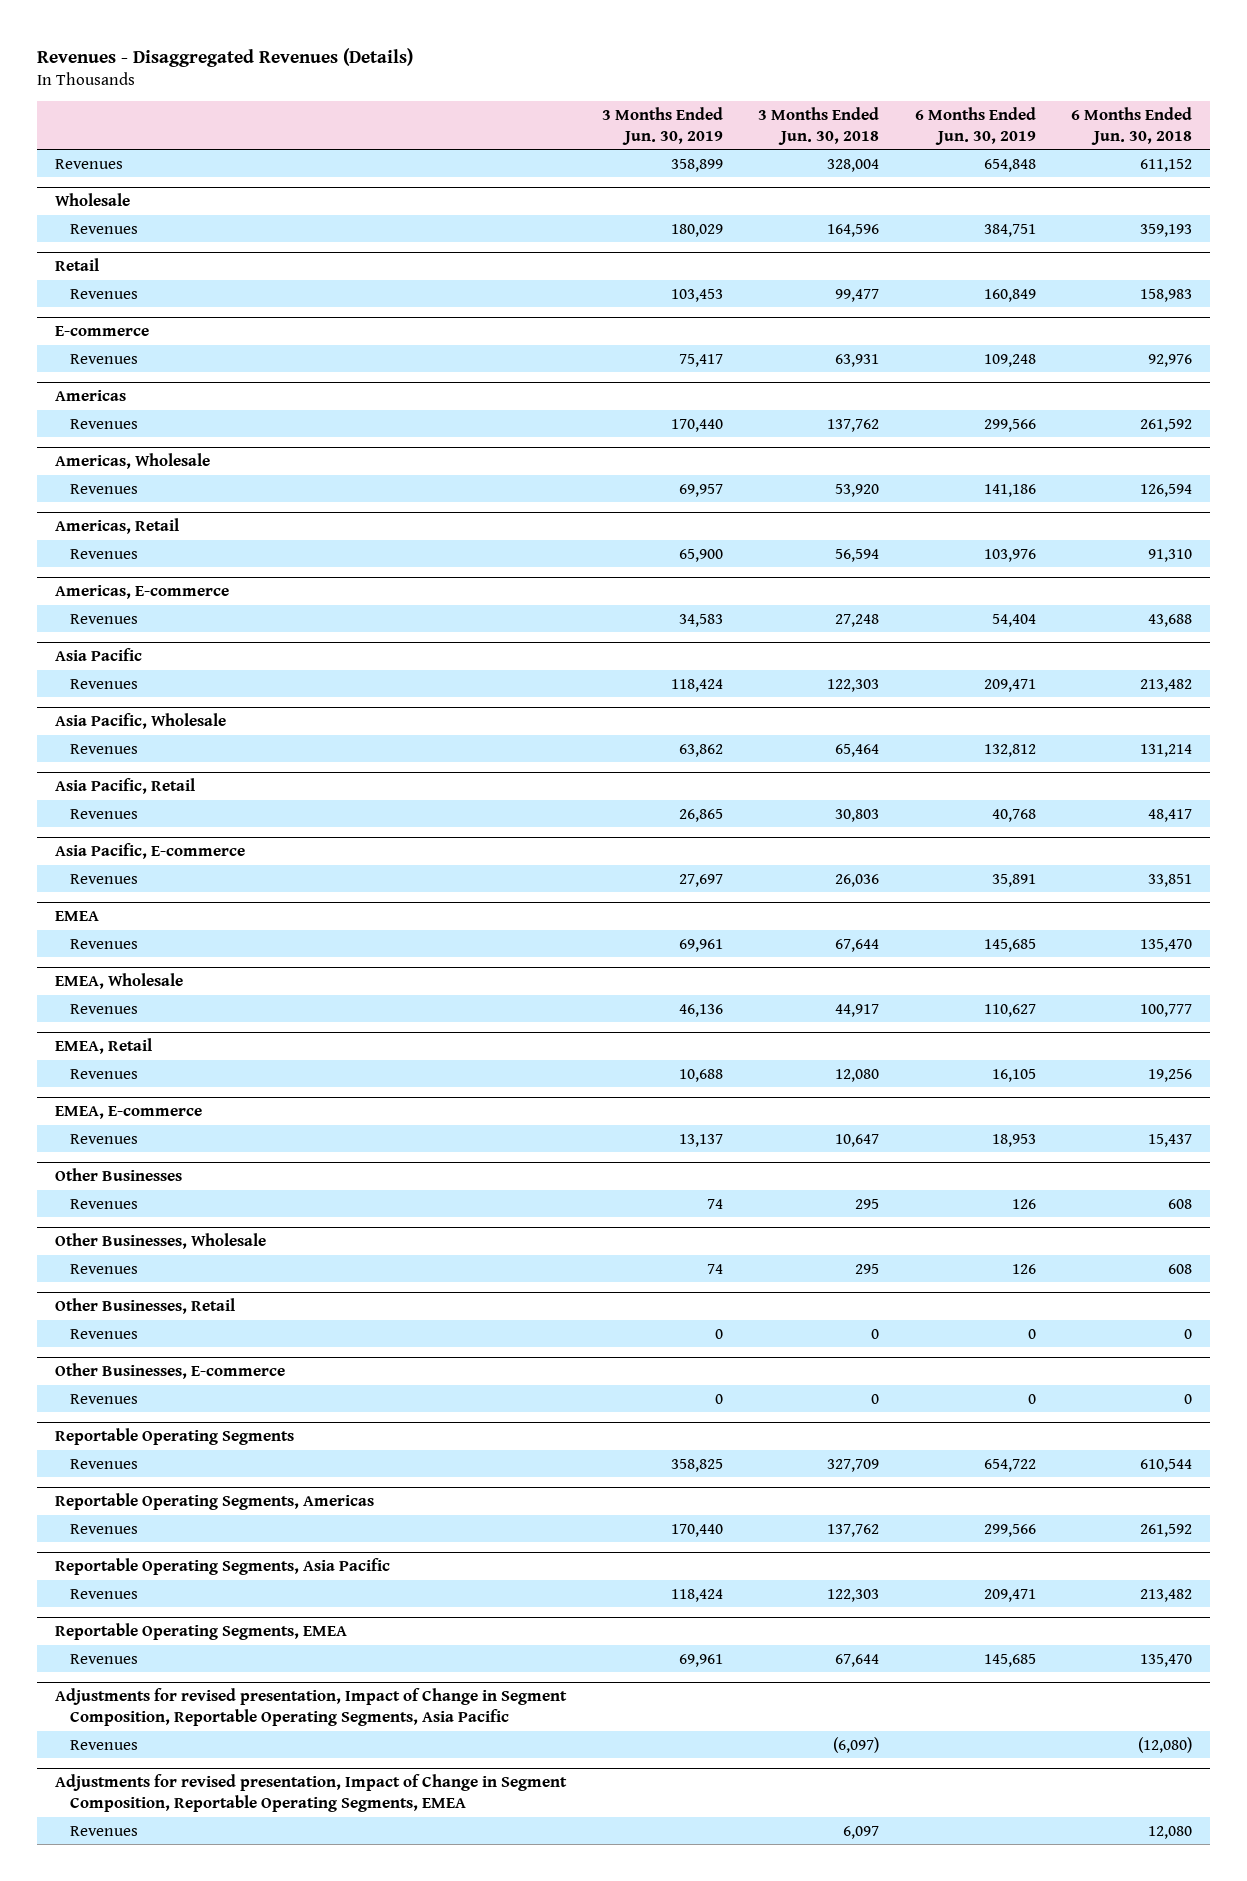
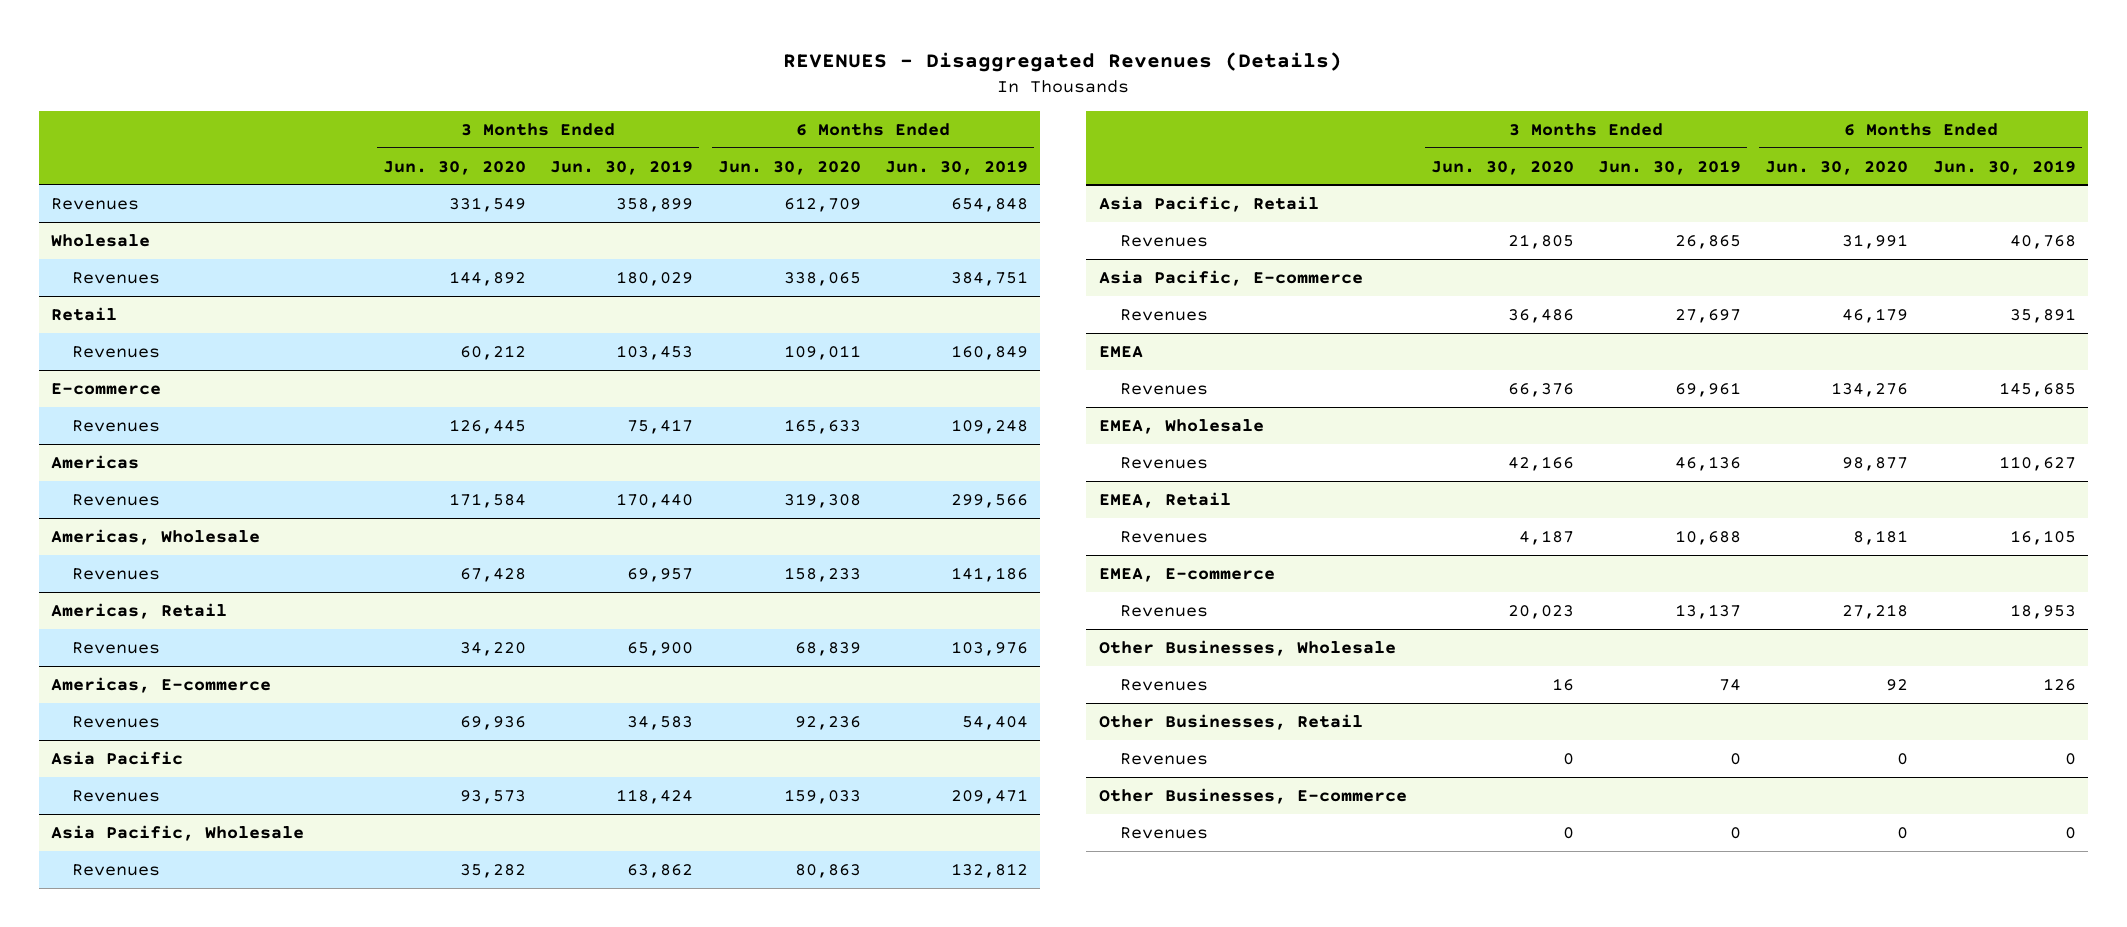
- Revenues - Disaggregated Revenues (Details)
+ REVENUES - Disaggregated Revenues (Details)
- | 3 Months Ended Jun. 30, 2019 | 3 Months Ended Jun. 30, 2018 | 6 Months Ended Jun. 30, 2019 | 6 Months Ended Jun. 30, 2018
+ | 3 Months Ended Jun. 30, 2020 | 3 Months Ended Jun. 30, 2019 | 6 Months Ended Jun. 30, 2020 | 6 Months Ended Jun. 30, 2019
- Other Businesses
- Revenues | 74 | 295 | 126 | 608
- Reportable Operating Segments
- Revenues | 358,825 | 327,709 | 654,722 | 610,544
- Reportable Operating Segments, Americas
- Revenues | 170,440 | 137,762 | 299,566 | 261,592
- Reportable Operating Segments, Asia Pacific
- Revenues | 118,424 | 122,303 | 209,471 | 213,482
- Reportable Operating Segments, EMEA
- Revenues | 69,961 | 67,644 | 145,685 | 135,470
- Adjustments for revised presentation, Impact of Change in Segment Composition, Reportable Operating Segments, Asia Pacific
- Revenues | | (6,097) | | (12,080)
- Adjustments for revised presentation, Impact of Change in Segment Composition, Reportable Operating Segments, EMEA
- Revenues | | 6,097 | | 12,080

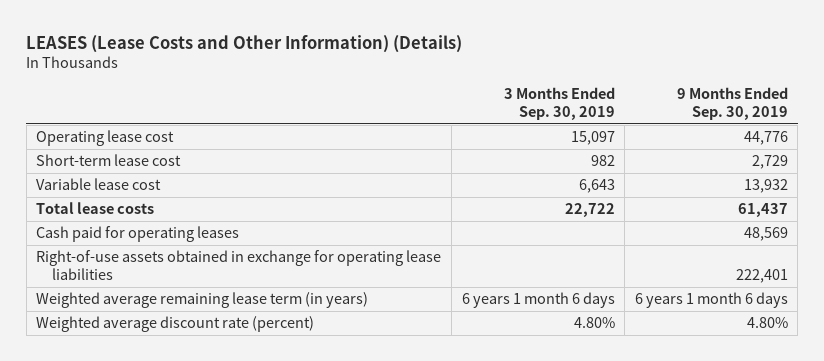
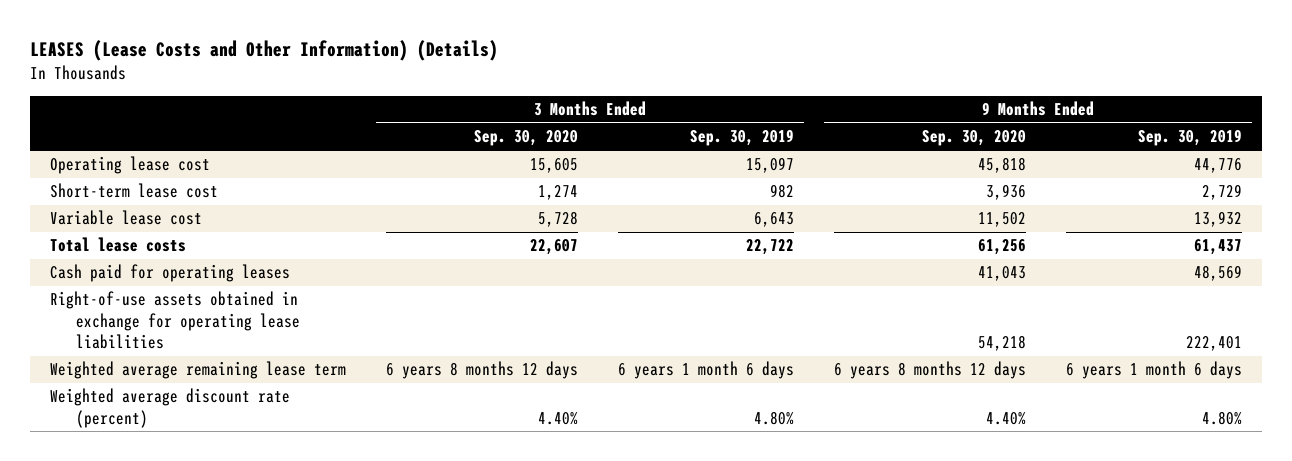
- | 3 Months Ended Sep. 30, 2019 | 9 Months Ended Sep. 30, 2019
+ | 3 Months Ended Sep. 30, 2020 | 3 Months Ended Sep. 30, 2019 | 9 Months Ended Sep. 30, 2020 | 9 Months Ended Sep. 30, 2019
- Weighted average remaining lease term (in years) | 6 years 1 month 6 days | 6 years 1 month 6 days
+ Weighted average remaining lease term | 6 years 8 months 12 days | 6 years 1 month 6 days | 6 years 8 months 12 days | 6 years 1 month 6 days

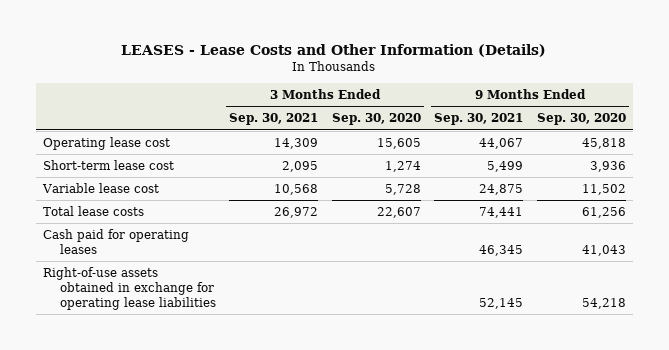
- LEASES (Lease Costs and Other Information) (Details)
+ LEASES - Lease Costs and Other Information (Details)
- | 3 Months Ended Sep. 30, 2020 | 3 Months Ended Sep. 30, 2019 | 9 Months Ended Sep. 30, 2020 | 9 Months Ended Sep. 30, 2019
+ | 3 Months Ended Sep. 30, 2021 | 3 Months Ended Sep. 30, 2020 | 9 Months Ended Sep. 30, 2021 | 9 Months Ended Sep. 30, 2020
- Weighted average remaining lease term | 6 years 8 months 12 days | 6 years 1 month 6 days | 6 years 8 months 12 days | 6 years 1 month 6 days
- Weighted average discount rate (percent) | 4.40% | 4.80% | 4.40% | 4.80%

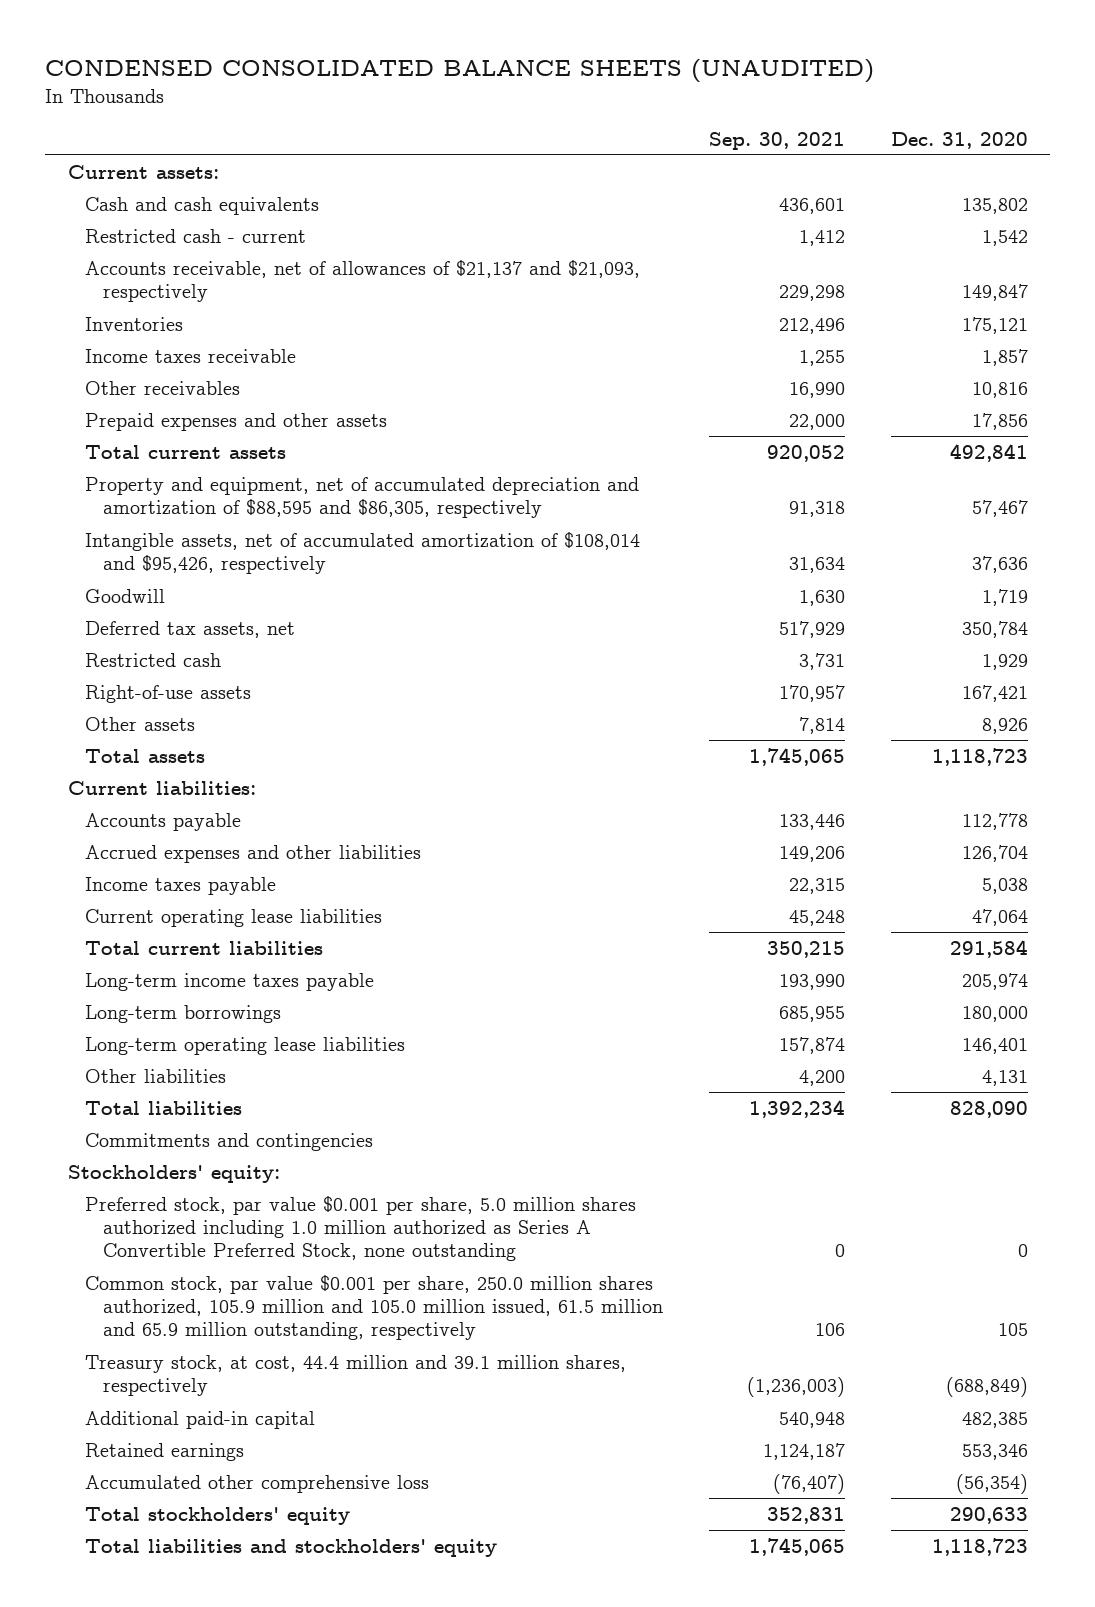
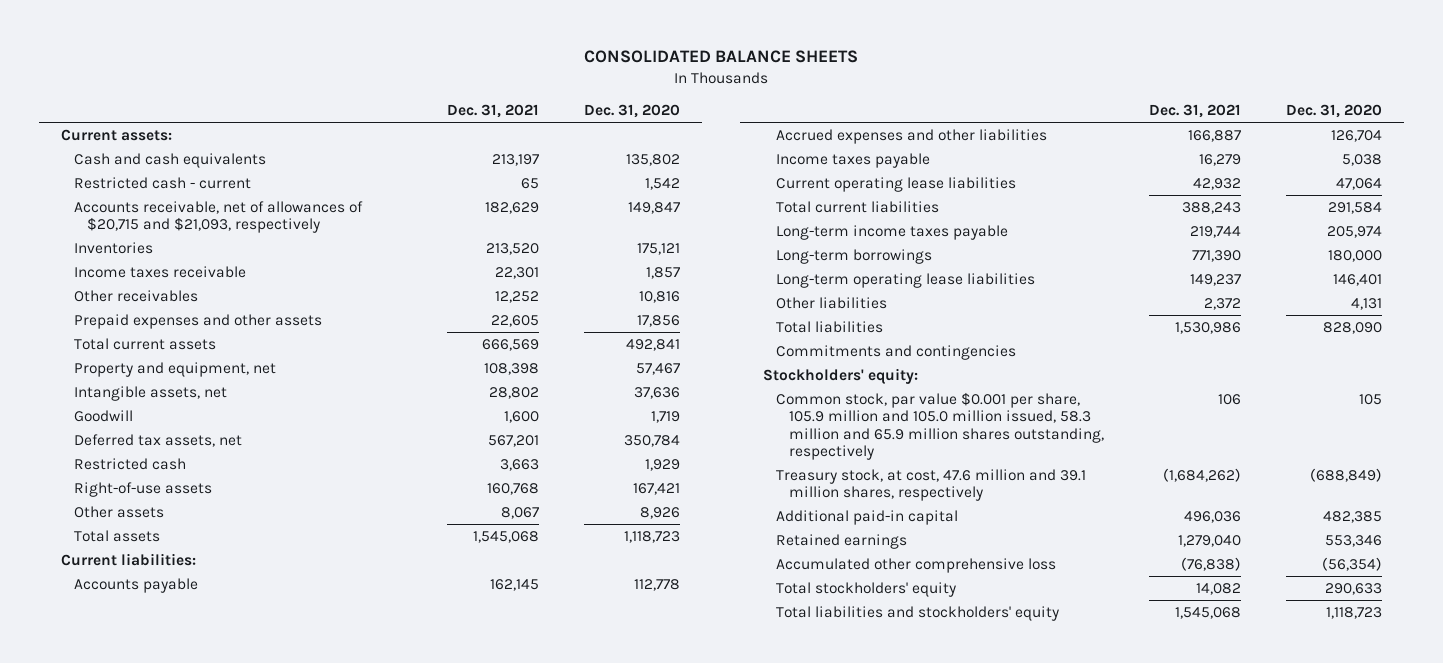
- CONDENSED CONSOLIDATED BALANCE SHEETS (UNAUDITED)
+ CONSOLIDATED BALANCE SHEETS
- | Sep. 30, 2021 | Dec. 31, 2020
+ | Dec. 31, 2021 | Dec. 31, 2020
- Accounts receivable, net of allowances of $21,137 and $21,093, respectively | 229,298 | 149,847
+ Accounts receivable, net of allowances of $20,715 and $21,093, respectively | 182,629 | 149,847
- Property and equipment, net of accumulated depreciation and amortization of $88,595 and $86,305, respectively | 91,318 | 57,467
- Intangible assets, net of accumulated amortization of $108,014 and $95,426, respectively | 31,634 | 37,636
+ Property and equipment, net | 108,398 | 57,467
+ Intangible assets, net | 28,802 | 37,636
- Preferred stock, par value $0.001 per share, 5.0 million shares authorized including 1.0 million authorized as Series A Convertible Preferred Stock, none outstanding | 0 | 0
- Common stock, par value $0.001 per share, 250.0 million shares authorized, 105.9 million and 105.0 million issued, 61.5 million and 65.9 million outstanding, respectively | 106 | 105
- Treasury stock, at cost, 44.4 million and 39.1 million shares, respectively | (1,236,003) | (688,849)
+ Common stock, par value $0.001 per share, 105.9 million and 105.0 million issued, 58.3 million and 65.9 million shares outstanding, respectively | 106 | 105
+ Treasury stock, at cost, 47.6 million and 39.1 million shares, respectively | (1,684,262) | (688,849)

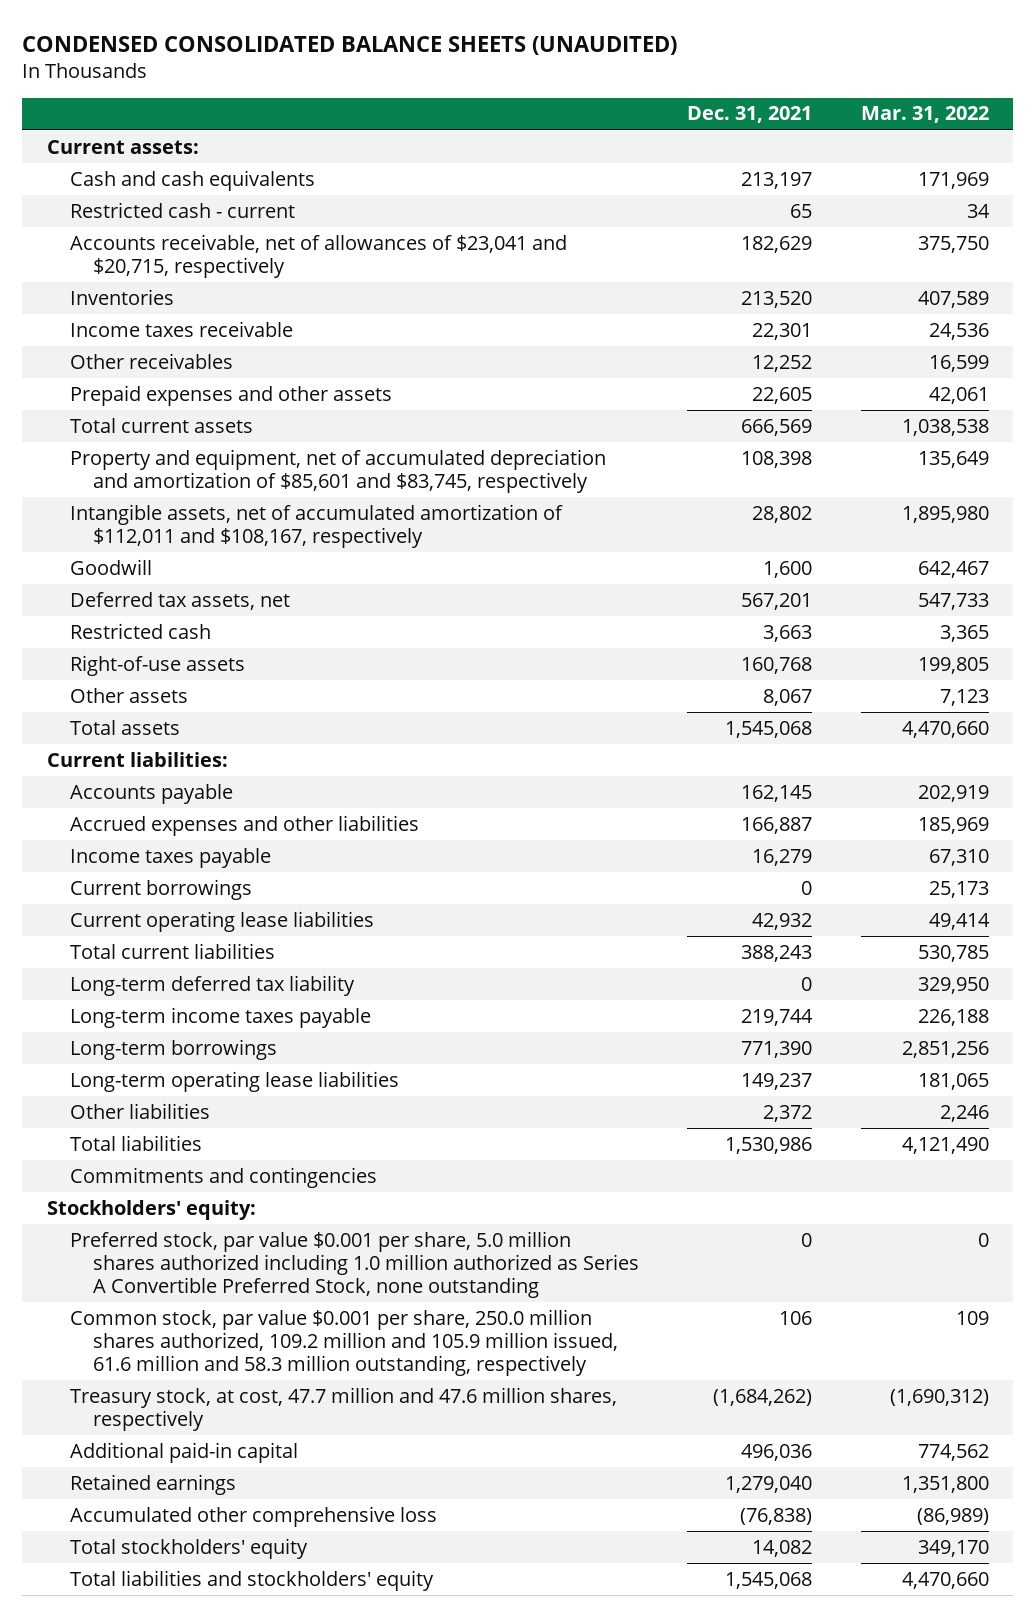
- CONSOLIDATED BALANCE SHEETS
+ CONDENSED CONSOLIDATED BALANCE SHEETS (UNAUDITED)
- | Dec. 31, 2021 | Dec. 31, 2020
+ | Dec. 31, 2021 | Mar. 31, 2022
- Accounts receivable, net of allowances of $20,715 and $21,093, respectively | 182,629 | 149,847
+ Accounts receivable, net of allowances of $23,041 and $20,715, respectively | 182,629 | 375,750
- Property and equipment, net | 108,398 | 57,467
- Intangible assets, net | 28,802 | 37,636
+ Property and equipment, net of accumulated depreciation and amortization of $85,601 and $83,745, respectively | 108,398 | 135,649
+ Intangible assets, net of accumulated amortization of $112,011 and $108,167, respectively | 28,802 | 1,895,980
+ Current borrowings | 0 | 25,173
+ Long-term deferred tax liability | 0 | 329,950
- Common stock, par value $0.001 per share, 105.9 million and 105.0 million issued, 58.3 million and 65.9 million shares outstanding, respectively | 106 | 105
- Treasury stock, at cost, 47.6 million and 39.1 million shares, respectively | (1,684,262) | (688,849)
+ Preferred stock, par value $0.001 per share, 5.0 million shares authorized including 1.0 million authorized as Series A Convertible Preferred Stock, none outstanding | 0 | 0
+ Common stock, par value $0.001 per share, 250.0 million shares authorized, 109.2 million and 105.9 million issued, 61.6 million and 58.3 million outstanding, respectively | 106 | 109
+ Treasury stock, at cost, 47.7 million and 47.6 million shares, respectively | (1,684,262) | (1,690,312)

